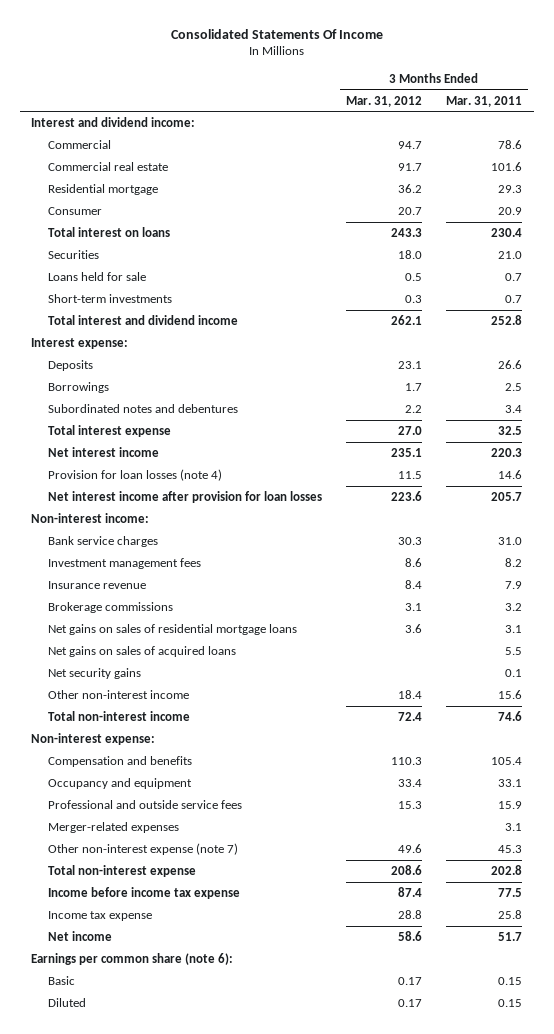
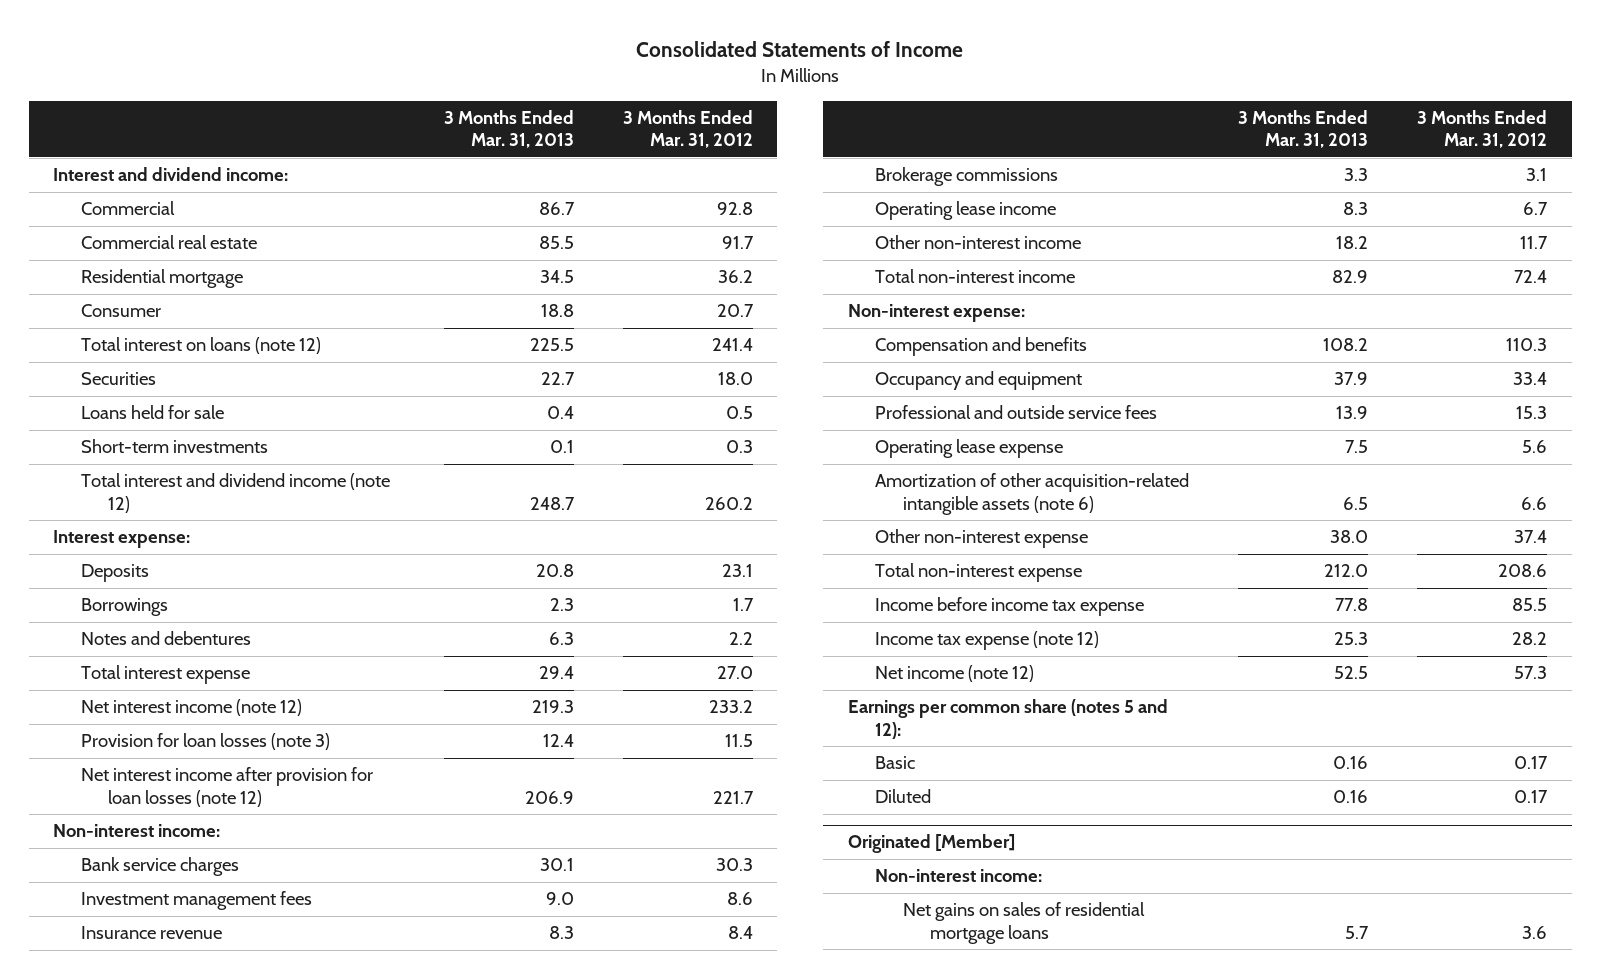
- Consolidated Statements Of Income
+ Consolidated Statements of Income
- | 3 Months Ended Mar. 31, 2012 | 3 Months Ended Mar. 31, 2011
+ | 3 Months Ended Mar. 31, 2013 | 3 Months Ended Mar. 31, 2012
- Commercial | 94.7 | 78.6
+ Commercial | 86.7 | 92.8
- Total interest on loans | 243.3 | 230.4
+ Total interest on loans (note 12) | 225.5 | 241.4
- Total interest and dividend income | 262.1 | 252.8
+ Total interest and dividend income (note 12) | 248.7 | 260.2
- Subordinated notes and debentures | 2.2 | 3.4
+ Notes and debentures | 6.3 | 2.2
- Net interest income | 235.1 | 220.3
- Provision for loan losses (note 4) | 11.5 | 14.6
- Net interest income after provision for loan losses | 223.6 | 205.7
+ Net interest income (note 12) | 219.3 | 233.2
+ Provision for loan losses (note 3) | 12.4 | 11.5
+ Net interest income after provision for loan losses (note 12) | 206.9 | 221.7
- Net gains on sales of residential mortgage loans | 3.6 | 3.1
- Net gains on sales of acquired loans | | 5.5
- Net security gains | | 0.1
- Other non-interest income | 18.4 | 15.6
+ Operating lease income | 8.3 | 6.7
+ Other non-interest income | 18.2 | 11.7
- Merger-related expenses | | 3.1
- Other non-interest expense (note 7) | 49.6 | 45.3
+ Operating lease expense | 7.5 | 5.6
+ Amortization of other acquisition-related intangible assets (note 6) | 6.5 | 6.6
+ Other non-interest expense | 38.0 | 37.4
- Income before income tax expense | 87.4 | 77.5
- Income tax expense | 28.8 | 25.8
- Net income | 58.6 | 51.7
- Earnings per common share (note 6):
+ Income before income tax expense | 77.8 | 85.5
+ Income tax expense (note 12) | 25.3 | 28.2
+ Net income (note 12) | 52.5 | 57.3
+ Earnings per common share (notes 5 and 12):
+ Originated [Member]
+ Non-interest income:
+ Net gains on sales of residential mortgage loans | 5.7 | 3.6

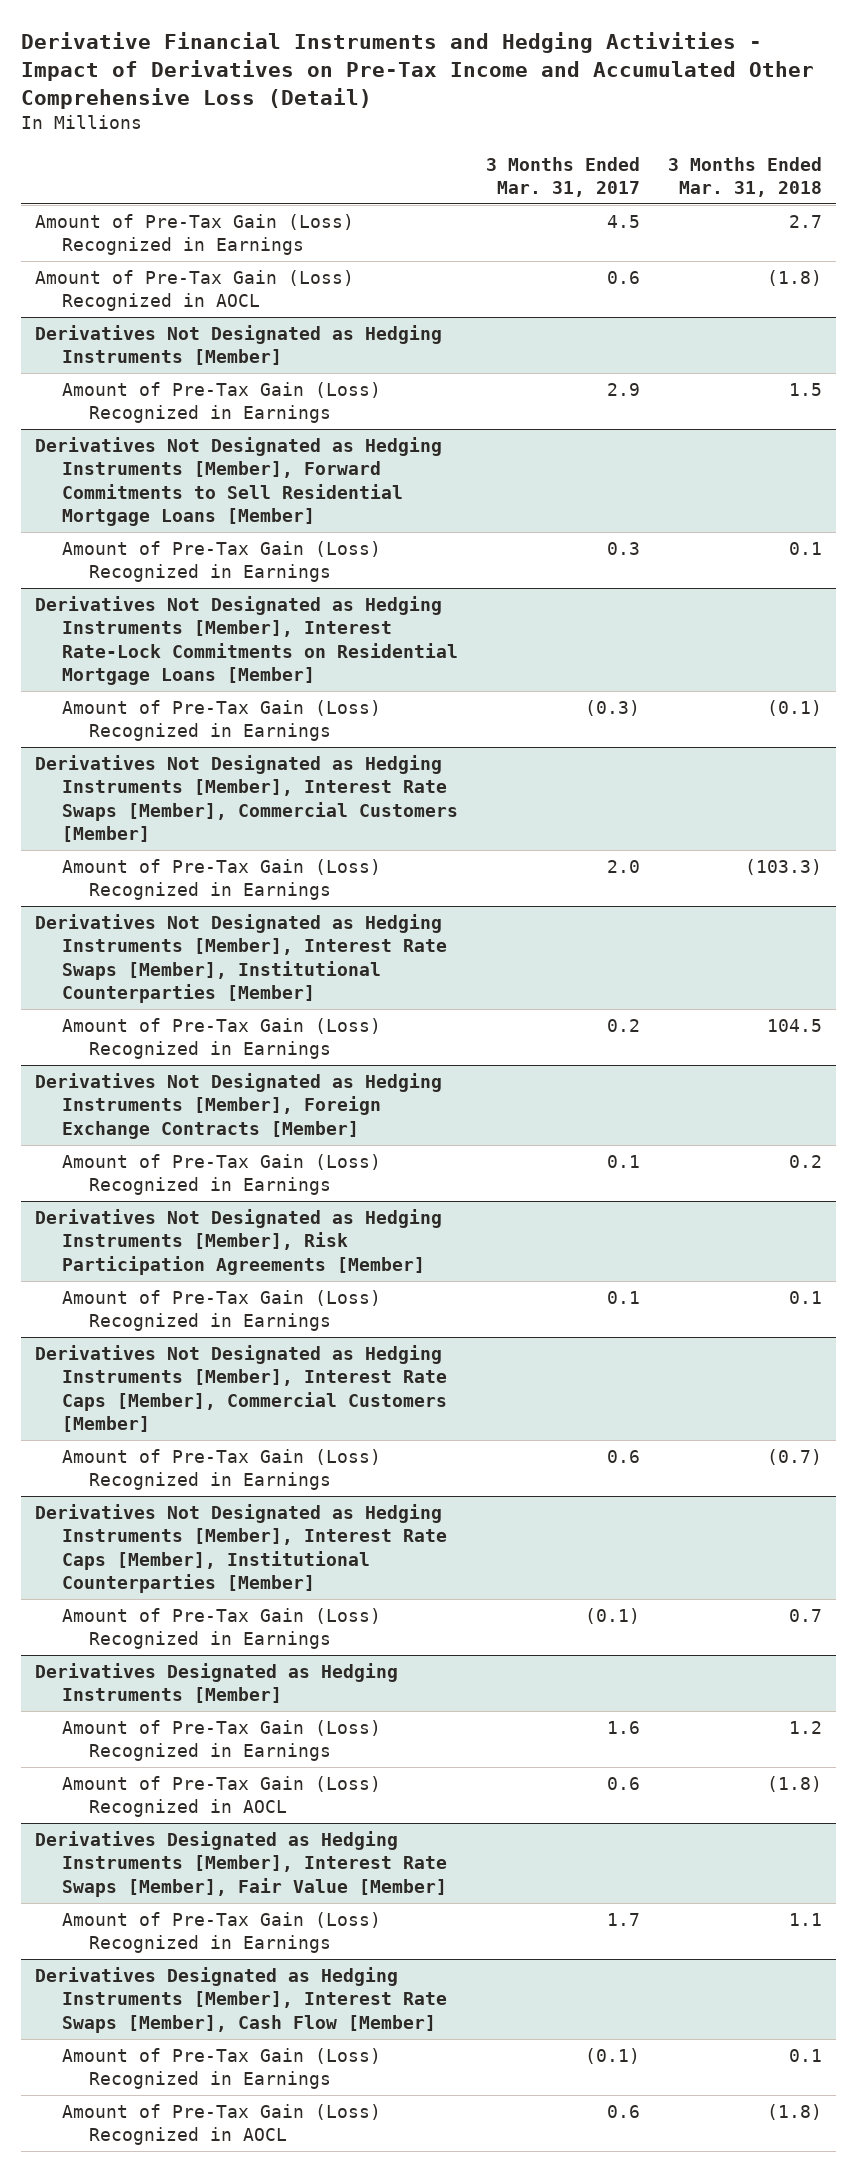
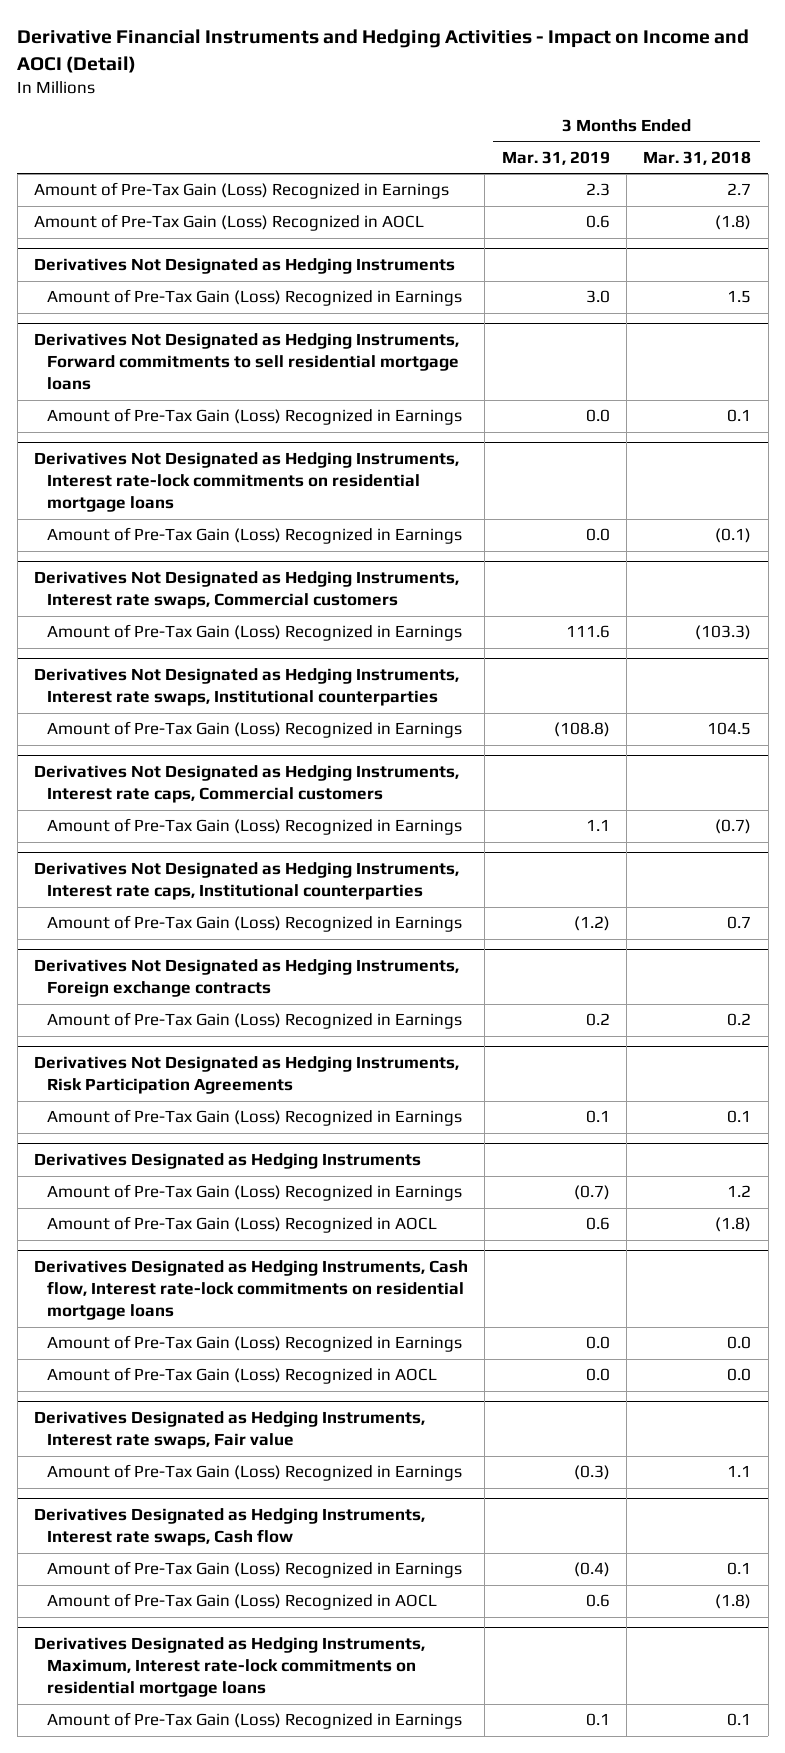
- Derivative Financial Instruments and Hedging Activities - Impact of Derivatives on Pre-Tax Income and Accumulated Other Comprehensive Loss (Detail)
+ Derivative Financial Instruments and Hedging Activities - Impact on Income and AOCI (Detail)
- | 3 Months Ended Mar. 31, 2017 | 3 Months Ended Mar. 31, 2018
+ | 3 Months Ended Mar. 31, 2019 | 3 Months Ended Mar. 31, 2018
- Derivatives Not Designated as Hedging Instruments [Member]
+ Derivatives Not Designated as Hedging Instruments
- Derivatives Not Designated as Hedging Instruments [Member], Forward Commitments to Sell Residential Mortgage Loans [Member]
+ Derivatives Not Designated as Hedging Instruments, Forward commitments to sell residential mortgage loans
- Derivatives Not Designated as Hedging Instruments [Member], Interest Rate-Lock Commitments on Residential Mortgage Loans [Member]
+ Derivatives Not Designated as Hedging Instruments, Interest rate-lock commitments on residential mortgage loans
- Derivatives Not Designated as Hedging Instruments [Member], Interest Rate Swaps [Member], Commercial Customers [Member]
+ Derivatives Not Designated as Hedging Instruments, Interest rate swaps, Commercial customers
- Derivatives Not Designated as Hedging Instruments [Member], Interest Rate Swaps [Member], Institutional Counterparties [Member]
+ Derivatives Not Designated as Hedging Instruments, Interest rate swaps, Institutional counterparties
- Derivatives Not Designated as Hedging Instruments [Member], Foreign Exchange Contracts [Member]
- Amount of Pre-Tax Gain (Loss) Recognized in Earnings | 0.1 | 0.2
- Derivatives Not Designated as Hedging Instruments [Member], Risk Participation Agreements [Member]
- Amount of Pre-Tax Gain (Loss) Recognized in Earnings | 0.1 | 0.1
- Derivatives Not Designated as Hedging Instruments [Member], Interest Rate Caps [Member], Commercial Customers [Member]
+ Derivatives Not Designated as Hedging Instruments, Interest rate caps, Commercial customers
- Derivatives Not Designated as Hedging Instruments [Member], Interest Rate Caps [Member], Institutional Counterparties [Member]
+ Derivatives Not Designated as Hedging Instruments, Interest rate caps, Institutional counterparties
- Derivatives Designated as Hedging Instruments [Member]
+ Derivatives Not Designated as Hedging Instruments, Foreign exchange contracts
+ Amount of Pre-Tax Gain (Loss) Recognized in Earnings | 0.2 | 0.2
+ Derivatives Not Designated as Hedging Instruments, Risk Participation Agreements
+ Amount of Pre-Tax Gain (Loss) Recognized in Earnings | 0.1 | 0.1
+ Derivatives Designated as Hedging Instruments
- Derivatives Designated as Hedging Instruments [Member], Interest Rate Swaps [Member], Fair Value [Member]
+ Derivatives Designated as Hedging Instruments, Cash flow, Interest rate-lock commitments on residential mortgage loans
+ Amount of Pre-Tax Gain (Loss) Recognized in Earnings | 0.0 | 0.0
+ Amount of Pre-Tax Gain (Loss) Recognized in AOCL | 0.0 | 0.0
+ Derivatives Designated as Hedging Instruments, Interest rate swaps, Fair value
- Derivatives Designated as Hedging Instruments [Member], Interest Rate Swaps [Member], Cash Flow [Member]
+ Derivatives Designated as Hedging Instruments, Interest rate swaps, Cash flow
+ Derivatives Designated as Hedging Instruments, Maximum, Interest rate-lock commitments on residential mortgage loans
+ Amount of Pre-Tax Gain (Loss) Recognized in Earnings | 0.1 | 0.1

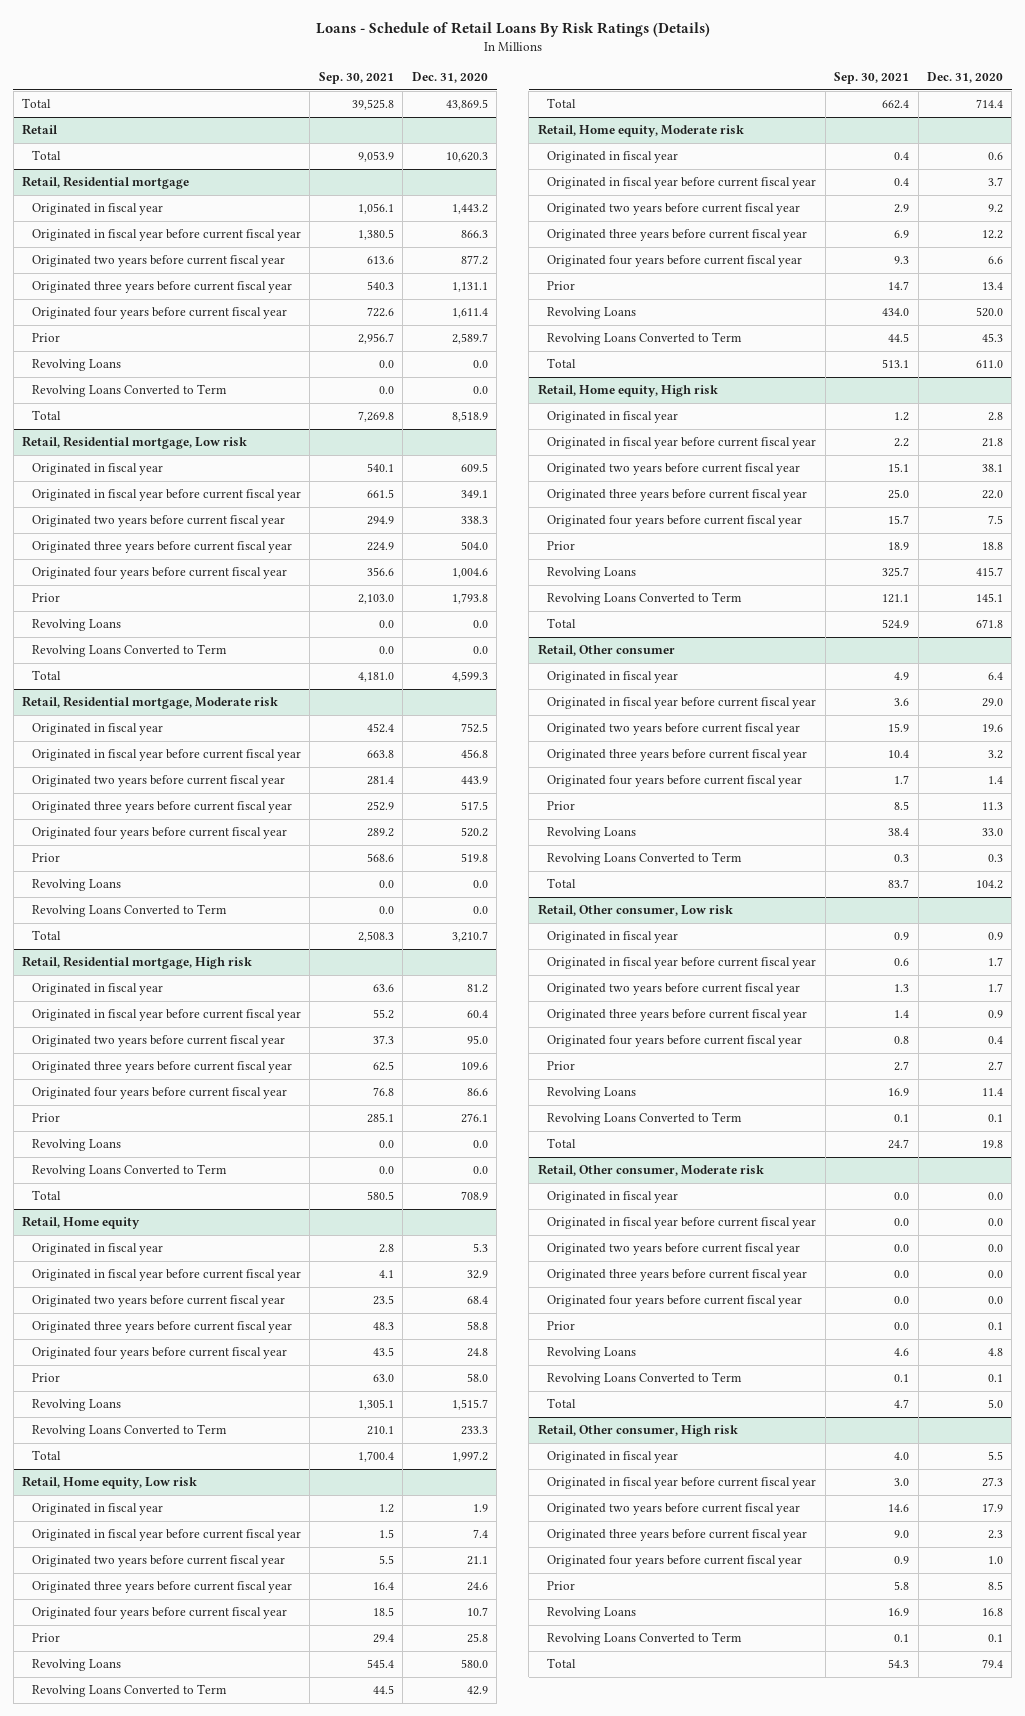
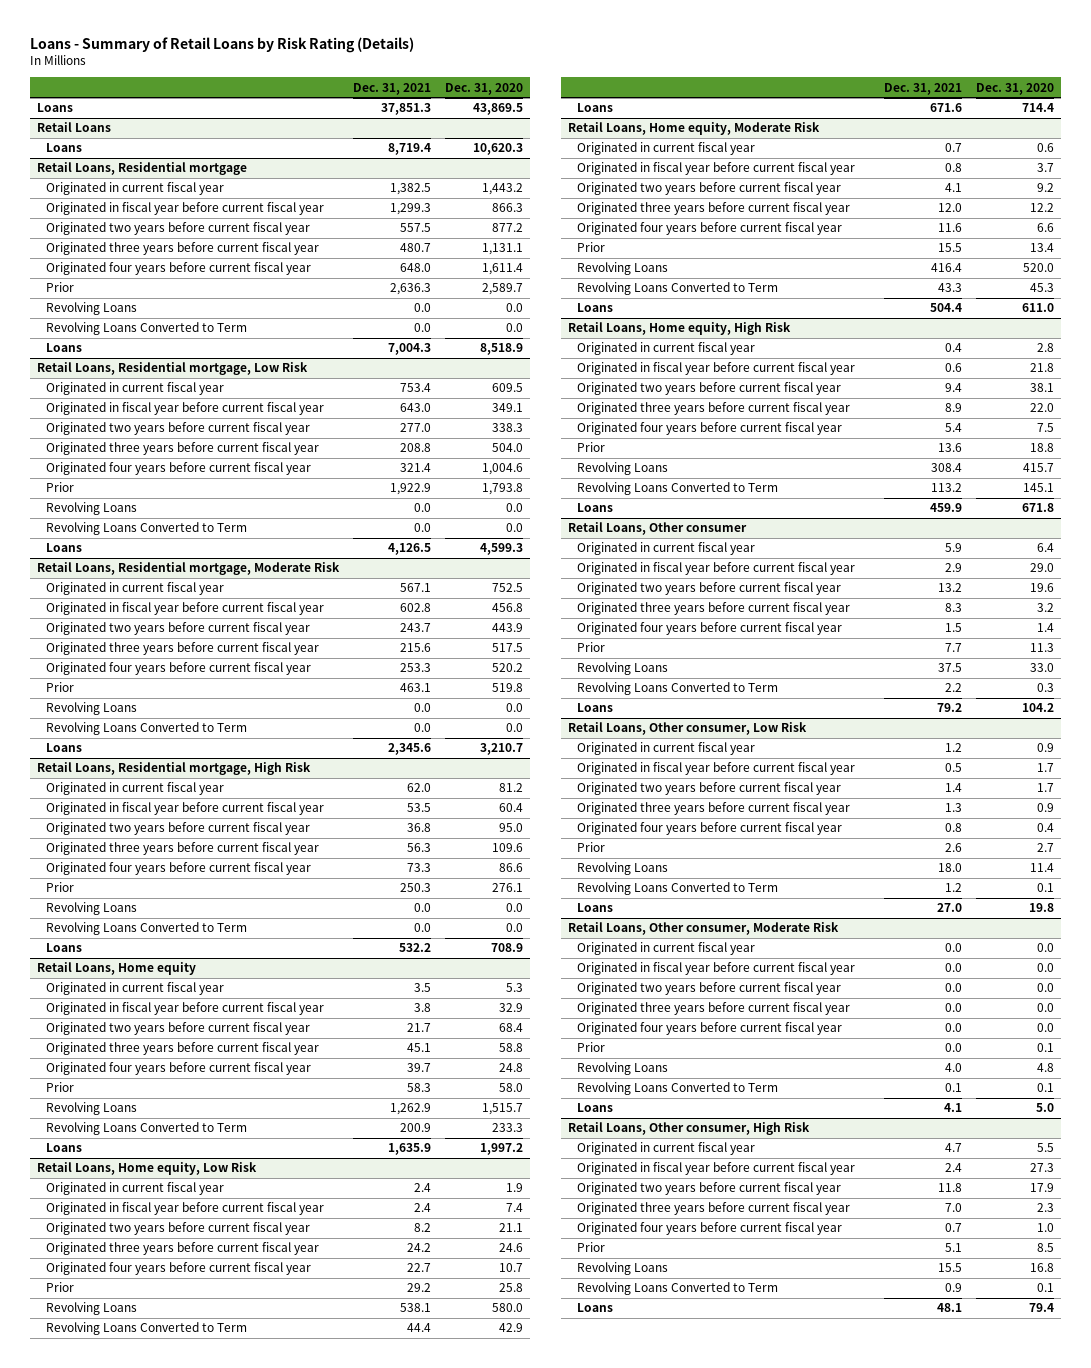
- Loans - Schedule of Retail Loans By Risk Ratings (Details)
+ Loans - Summary of Retail Loans by Risk Rating (Details)
- | Sep. 30, 2021 | Dec. 31, 2020
+ | Dec. 31, 2021 | Dec. 31, 2020
- Total | 39,525.8 | 43,869.5
- Retail
- Total | 9,053.9 | 10,620.3
- Retail, Residential mortgage
- Originated in fiscal year | 1,056.1 | 1,443.2
+ Loans | 37,851.3 | 43,869.5
+ Retail Loans
+ Loans | 8,719.4 | 10,620.3
+ Retail Loans, Residential mortgage
+ Originated in current fiscal year | 1,382.5 | 1,443.2
- Total | 7,269.8 | 8,518.9
- Retail, Residential mortgage, Low risk
- Originated in fiscal year | 540.1 | 609.5
+ Loans | 7,004.3 | 8,518.9
+ Retail Loans, Residential mortgage, Low Risk
+ Originated in current fiscal year | 753.4 | 609.5
- Total | 4,181.0 | 4,599.3
- Retail, Residential mortgage, Moderate risk
- Originated in fiscal year | 452.4 | 752.5
+ Loans | 4,126.5 | 4,599.3
+ Retail Loans, Residential mortgage, Moderate Risk
+ Originated in current fiscal year | 567.1 | 752.5
- Total | 2,508.3 | 3,210.7
- Retail, Residential mortgage, High risk
- Originated in fiscal year | 63.6 | 81.2
+ Loans | 2,345.6 | 3,210.7
+ Retail Loans, Residential mortgage, High Risk
+ Originated in current fiscal year | 62.0 | 81.2
- Total | 580.5 | 708.9
- Retail, Home equity
- Originated in fiscal year | 2.8 | 5.3
+ Loans | 532.2 | 708.9
+ Retail Loans, Home equity
+ Originated in current fiscal year | 3.5 | 5.3
- Total | 1,700.4 | 1,997.2
- Retail, Home equity, Low risk
- Originated in fiscal year | 1.2 | 1.9
+ Loans | 1,635.9 | 1,997.2
+ Retail Loans, Home equity, Low Risk
+ Originated in current fiscal year | 2.4 | 1.9
- Total | 662.4 | 714.4
- Retail, Home equity, Moderate risk
- Originated in fiscal year | 0.4 | 0.6
+ Loans | 671.6 | 714.4
+ Retail Loans, Home equity, Moderate Risk
+ Originated in current fiscal year | 0.7 | 0.6
- Total | 513.1 | 611.0
- Retail, Home equity, High risk
- Originated in fiscal year | 1.2 | 2.8
+ Loans | 504.4 | 611.0
+ Retail Loans, Home equity, High Risk
+ Originated in current fiscal year | 0.4 | 2.8
- Total | 524.9 | 671.8
- Retail, Other consumer
- Originated in fiscal year | 4.9 | 6.4
+ Loans | 459.9 | 671.8
+ Retail Loans, Other consumer
+ Originated in current fiscal year | 5.9 | 6.4
- Total | 83.7 | 104.2
- Retail, Other consumer, Low risk
- Originated in fiscal year | 0.9 | 0.9
+ Loans | 79.2 | 104.2
+ Retail Loans, Other consumer, Low Risk
+ Originated in current fiscal year | 1.2 | 0.9
- Total | 24.7 | 19.8
- Retail, Other consumer, Moderate risk
- Originated in fiscal year | 0.0 | 0.0
+ Loans | 27.0 | 19.8
+ Retail Loans, Other consumer, Moderate Risk
+ Originated in current fiscal year | 0.0 | 0.0
- Total | 4.7 | 5.0
- Retail, Other consumer, High risk
- Originated in fiscal year | 4.0 | 5.5
+ Loans | 4.1 | 5.0
+ Retail Loans, Other consumer, High Risk
+ Originated in current fiscal year | 4.7 | 5.5
- Total | 54.3 | 79.4
+ Loans | 48.1 | 79.4

